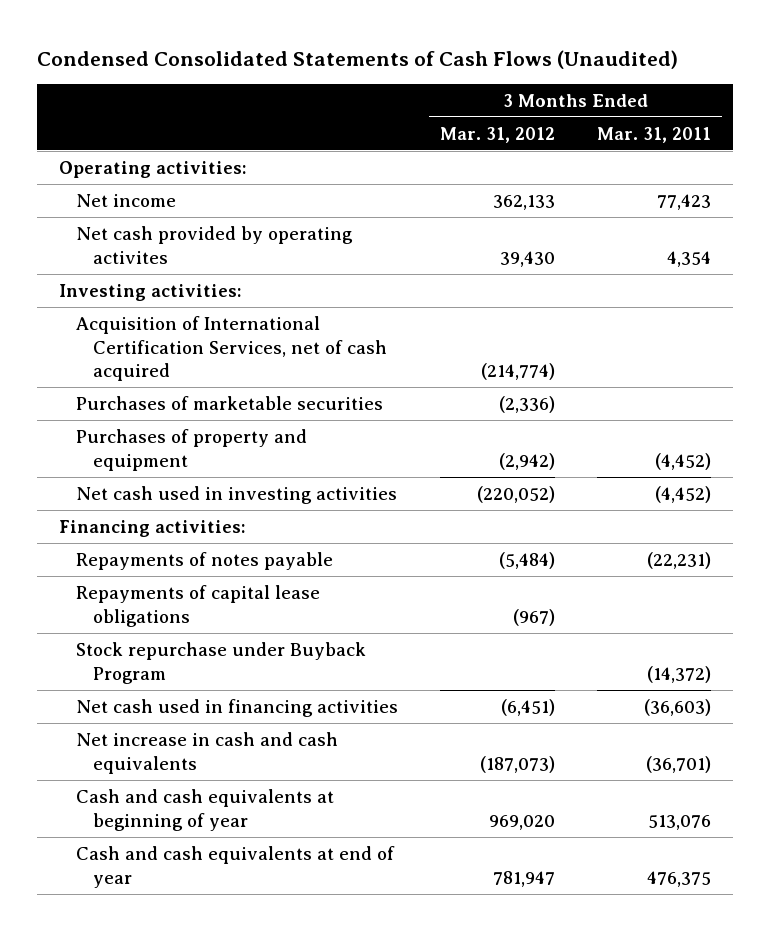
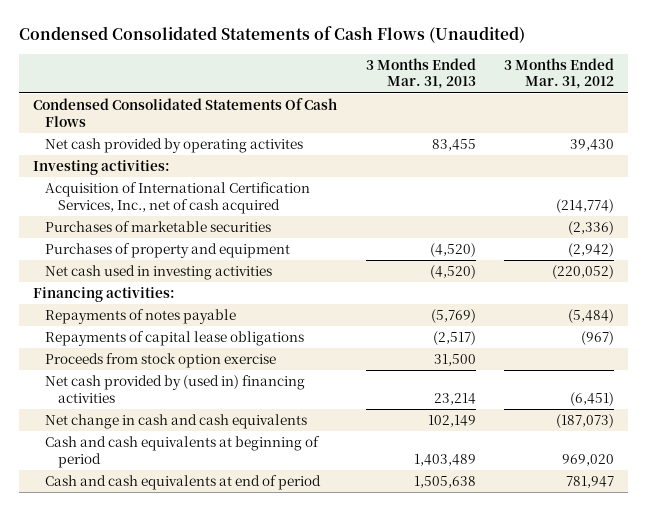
- | 3 Months Ended Mar. 31, 2012 | 3 Months Ended Mar. 31, 2011
+ | 3 Months Ended Mar. 31, 2013 | 3 Months Ended Mar. 31, 2012
- Operating activities:
- Net income | 362,133 | 77,423
+ Condensed Consolidated Statements Of Cash Flows
- Acquisition of International Certification Services, net of cash acquired | (214,774) |
+ Acquisition of International Certification Services, Inc., net of cash acquired | | (214,774)
- Stock repurchase under Buyback Program | | (14,372)
- Net cash used in financing activities | (6,451) | (36,603)
- Net increase in cash and cash equivalents | (187,073) | (36,701)
- Cash and cash equivalents at beginning of year | 969,020 | 513,076
- Cash and cash equivalents at end of year | 781,947 | 476,375
+ Proceeds from stock option exercise | 31,500 |
+ Net cash provided by (used in) financing activities | 23,214 | (6,451)
+ Net change in cash and cash equivalents | 102,149 | (187,073)
+ Cash and cash equivalents at beginning of period | 1,403,489 | 969,020
+ Cash and cash equivalents at end of period | 1,505,638 | 781,947

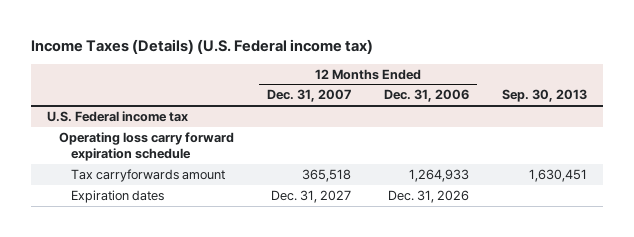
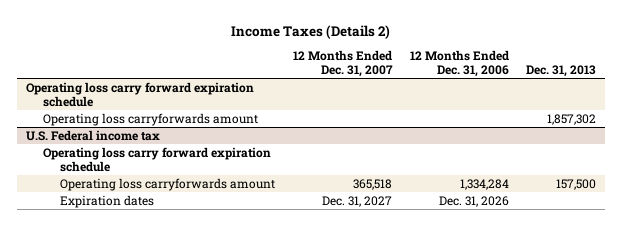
- Income Taxes (Details) (U.S. Federal income tax)
+ Income Taxes (Details 2)
- | 12 Months Ended Dec. 31, 2007 | 12 Months Ended Dec. 31, 2006 | Sep. 30, 2013
+ | 12 Months Ended Dec. 31, 2007 | 12 Months Ended Dec. 31, 2006 | Dec. 31, 2013
+ Operating loss carry forward expiration schedule
+ Operating loss carryforwards amount | | | 1,857,302
@ U.S. Federal income tax
- Tax carryforwards amount | 365,518 | 1,264,933 | 1,630,451
+ Operating loss carryforwards amount | 365,518 | 1,334,284 | 157,500

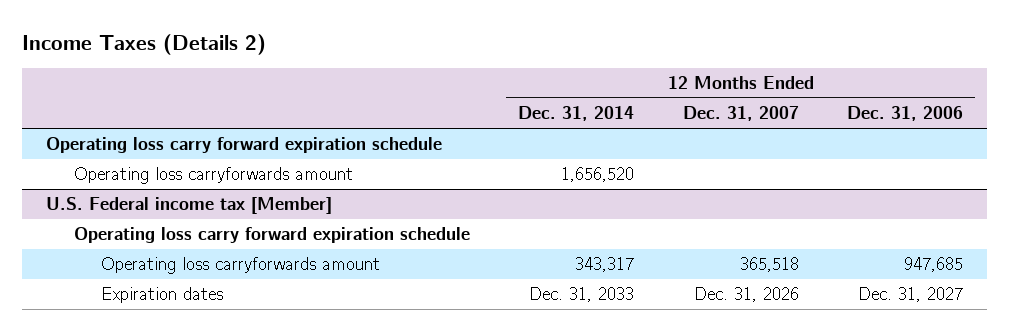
- | 12 Months Ended Dec. 31, 2007 | 12 Months Ended Dec. 31, 2006 | Dec. 31, 2013
+ | 12 Months Ended Dec. 31, 2014 | 12 Months Ended Dec. 31, 2007 | 12 Months Ended Dec. 31, 2006
- U.S. Federal income tax
+ U.S. Federal income tax [Member]
- Operating loss carryforwards amount | 365,518 | 1,334,284 | 157,500
- Expiration dates | Dec. 31, 2027 | Dec. 31, 2026 |
+ Operating loss carryforwards amount | 343,317 | 365,518 | 947,685
+ Expiration dates | Dec. 31, 2033 | Dec. 31, 2026 | Dec. 31, 2027

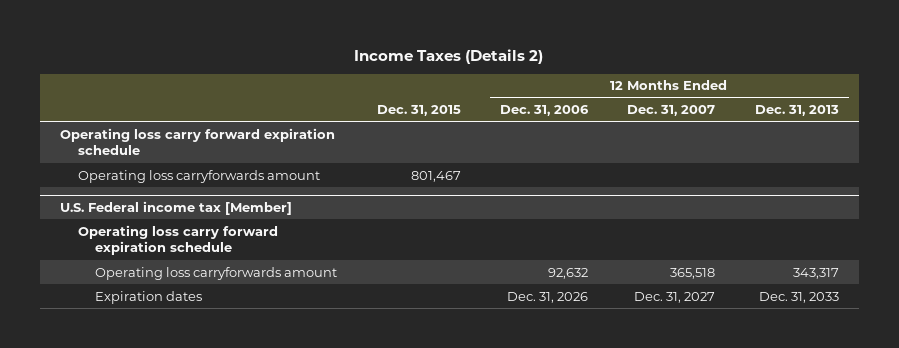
- | 12 Months Ended Dec. 31, 2014 | 12 Months Ended Dec. 31, 2007 | 12 Months Ended Dec. 31, 2006
+ | Dec. 31, 2015 | 12 Months Ended Dec. 31, 2006 | 12 Months Ended Dec. 31, 2007 | 12 Months Ended Dec. 31, 2013
@ U.S. Federal income tax [Member]
- Operating loss carryforwards amount | 343,317 | 365,518 | 947,685
- Expiration dates | Dec. 31, 2033 | Dec. 31, 2026 | Dec. 31, 2027
+ Operating loss carryforwards amount | | 92,632 | 365,518 | 343,317
+ Expiration dates | | Dec. 31, 2026 | Dec. 31, 2027 | Dec. 31, 2033

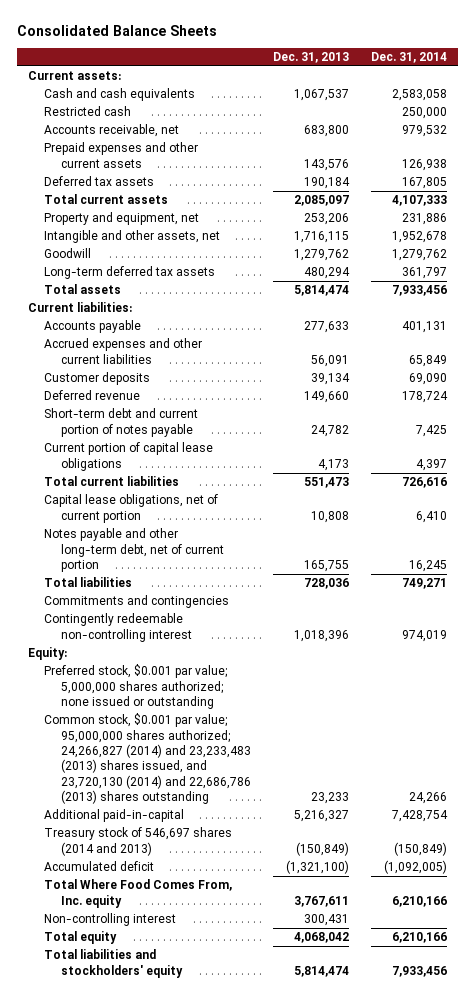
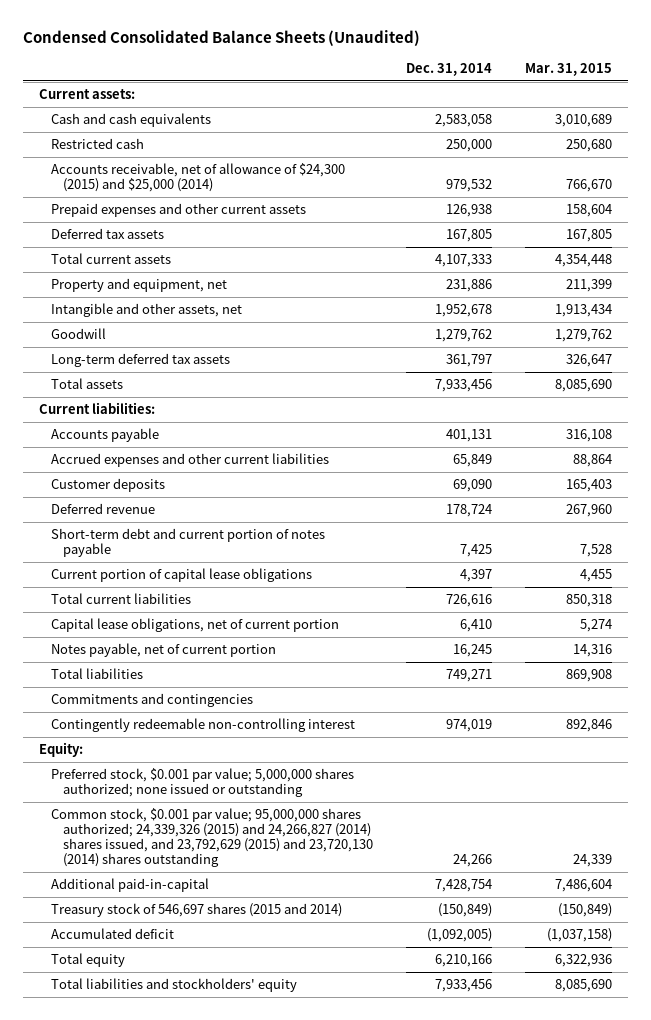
- Consolidated Balance Sheets
+ Condensed Consolidated Balance Sheets (Unaudited)
- | Dec. 31, 2013 | Dec. 31, 2014
+ | Dec. 31, 2014 | Mar. 31, 2015
- Accounts receivable, net | 683,800 | 979,532
+ Accounts receivable, net of allowance of $24,300 (2015) and $25,000 (2014) | 979,532 | 766,670
- Notes payable and other long-term debt, net of current portion | 165,755 | 16,245
+ Notes payable, net of current portion | 16,245 | 14,316
- Common stock, $0.001 par value; 95,000,000 shares authorized; 24,266,827 (2014) and 23,233,483 (2013) shares issued, and 23,720,130 (2014) and 22,686,786 (2013) shares outstanding | 23,233 | 24,266
+ Common stock, $0.001 par value; 95,000,000 shares authorized; 24,339,326 (2015) and 24,266,827 (2014) shares issued, and 23,792,629 (2015) and 23,720,130 (2014) shares outstanding | 24,266 | 24,339
- Treasury stock of 546,697 shares (2014 and 2013) | (150,849) | (150,849)
+ Treasury stock of 546,697 shares (2015 and 2014) | (150,849) | (150,849)
- Total Where Food Comes From, Inc. equity | 3,767,611 | 6,210,166
- Non-controlling interest | 300,431 |

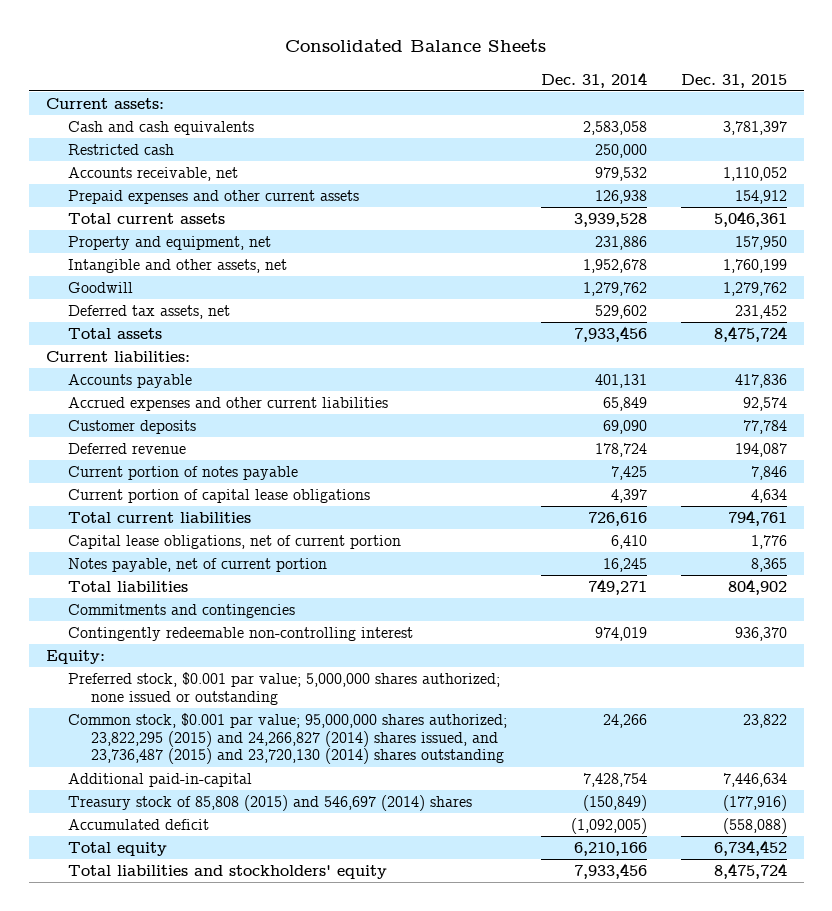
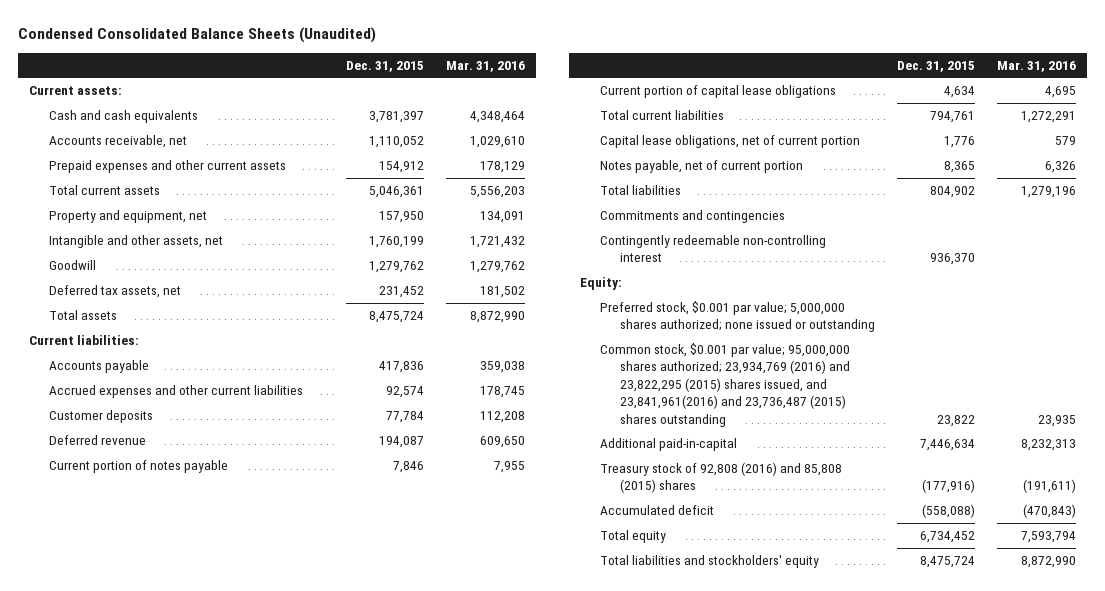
- Consolidated Balance Sheets
+ Condensed Consolidated Balance Sheets (Unaudited)
- | Dec. 31, 2014 | Dec. 31, 2015
+ | Dec. 31, 2015 | Mar. 31, 2016
- Restricted cash | 250,000 |
- Common stock, $0.001 par value; 95,000,000 shares authorized; 23,822,295 (2015) and 24,266,827 (2014) shares issued, and 23,736,487 (2015) and 23,720,130 (2014) shares outstanding | 24,266 | 23,822
+ Common stock, $0.001 par value; 95,000,000 shares authorized; 23,934,769 (2016) and 23,822,295 (2015) shares issued, and 23,841,961(2016) and 23,736,487 (2015) shares outstanding | 23,822 | 23,935
- Treasury stock of 85,808 (2015) and 546,697 (2014) shares | (150,849) | (177,916)
+ Treasury stock of 92,808 (2016) and 85,808 (2015) shares | (177,916) | (191,611)

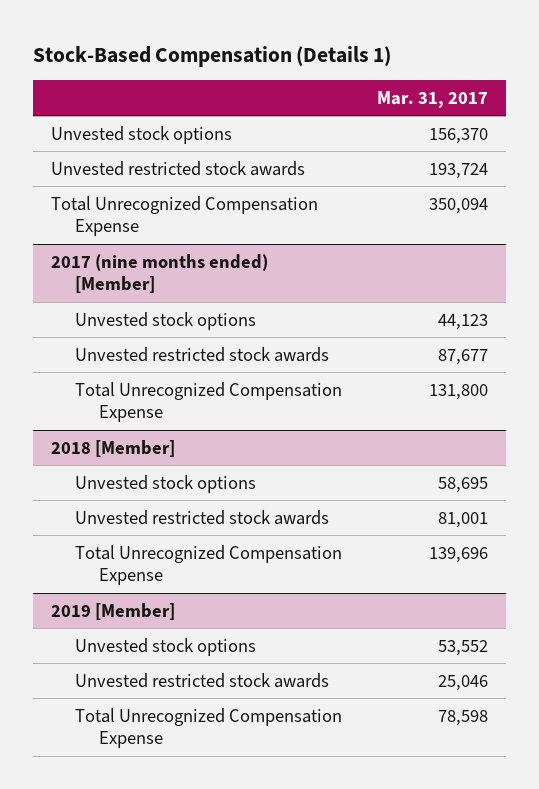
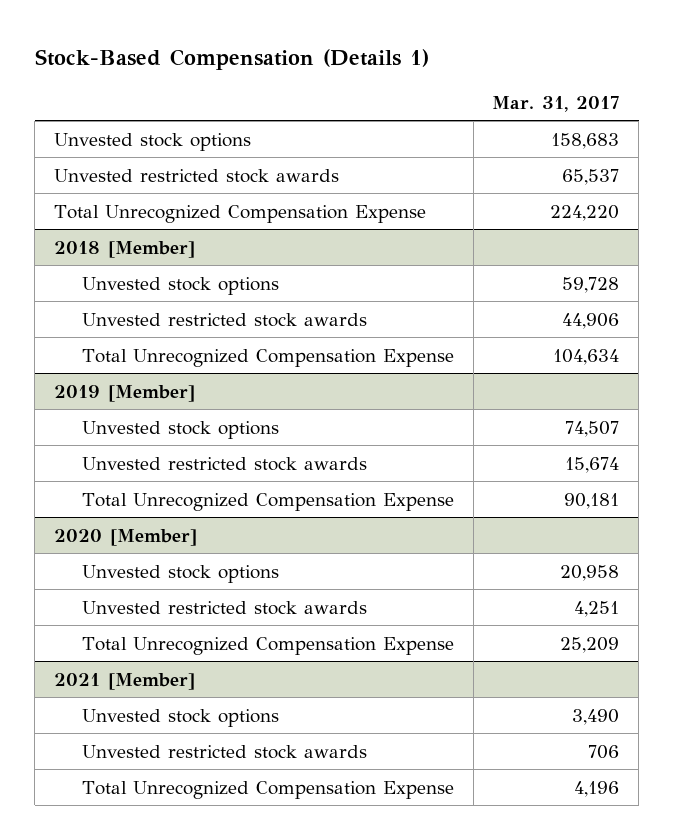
- Unvested stock options | 156,370
- Unvested restricted stock awards | 193,724
- Total Unrecognized Compensation Expense | 350,094
- 2017 (nine months ended) [Member]
- Unvested stock options | 44,123
- Unvested restricted stock awards | 87,677
- Total Unrecognized Compensation Expense | 131,800
+ Unvested stock options | 158,683
+ Unvested restricted stock awards | 65,537
+ Total Unrecognized Compensation Expense | 224,220
@ 2018 [Member]
- Unvested stock options | 58,695
- Unvested restricted stock awards | 81,001
- Total Unrecognized Compensation Expense | 139,696
+ Unvested stock options | 59,728
+ Unvested restricted stock awards | 44,906
+ Total Unrecognized Compensation Expense | 104,634
@ 2019 [Member]
- Unvested stock options | 53,552
- Unvested restricted stock awards | 25,046
- Total Unrecognized Compensation Expense | 78,598
+ Unvested stock options | 74,507
+ Unvested restricted stock awards | 15,674
+ Total Unrecognized Compensation Expense | 90,181
+ 2020 [Member]
+ Unvested stock options | 20,958
+ Unvested restricted stock awards | 4,251
+ Total Unrecognized Compensation Expense | 25,209
+ 2021 [Member]
+ Unvested stock options | 3,490
+ Unvested restricted stock awards | 706
+ Total Unrecognized Compensation Expense | 4,196

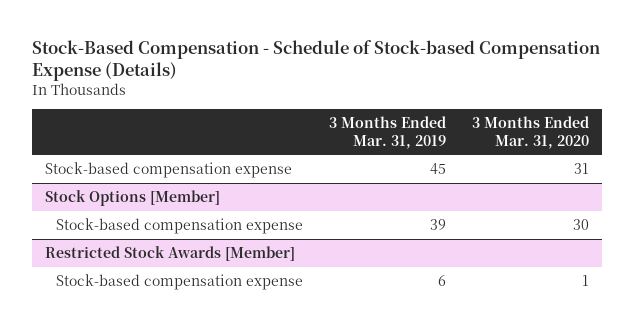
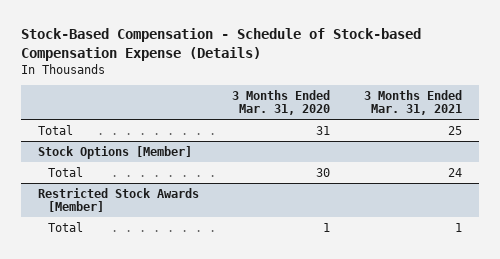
- | 3 Months Ended Mar. 31, 2019 | 3 Months Ended Mar. 31, 2020
+ | 3 Months Ended Mar. 31, 2020 | 3 Months Ended Mar. 31, 2021
- Stock-based compensation expense | 45 | 31
+ Total | 31 | 25
@ Stock Options [Member]
- Stock-based compensation expense | 39 | 30
+ Total | 30 | 24
@ Restricted Stock Awards [Member]
- Stock-based compensation expense | 6 | 1
+ Total | 1 | 1

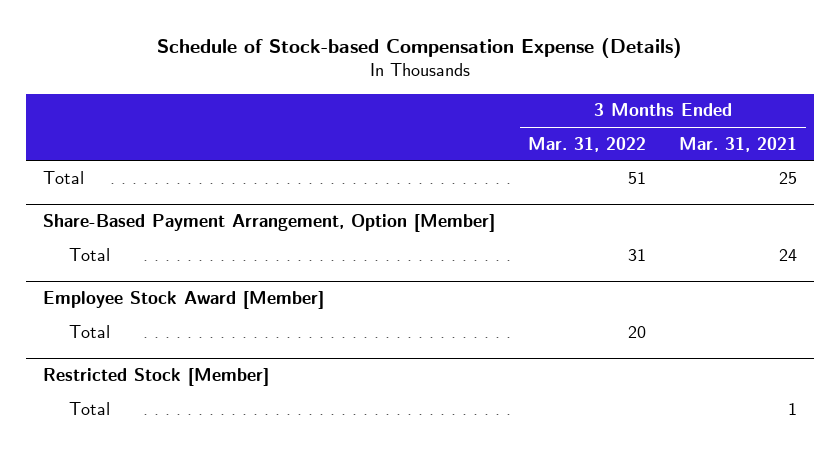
- Stock-Based Compensation - Schedule of Stock-based Compensation Expense (Details)
+ Schedule of Stock-based Compensation Expense (Details)
- | 3 Months Ended Mar. 31, 2020 | 3 Months Ended Mar. 31, 2021
+ | 3 Months Ended Mar. 31, 2022 | 3 Months Ended Mar. 31, 2021
- Stock Options [Member]
+ Share-Based Payment Arrangement, Option [Member]
- Restricted Stock Awards [Member]
+ Employee Stock Award [Member]
+ Total | 20 |
+ Restricted Stock [Member]

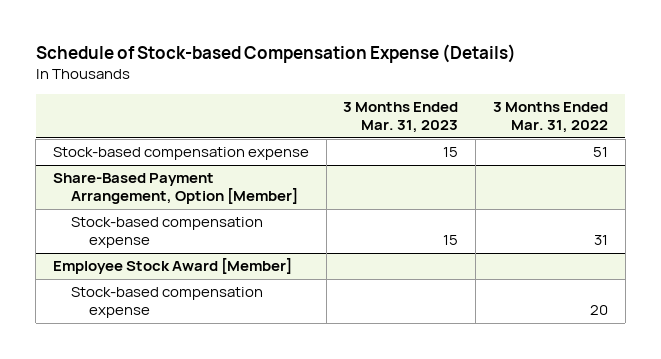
- | 3 Months Ended Mar. 31, 2022 | 3 Months Ended Mar. 31, 2021
+ | 3 Months Ended Mar. 31, 2023 | 3 Months Ended Mar. 31, 2022
- Total | 51 | 25
+ Stock-based compensation expense | 15 | 51
@ Share-Based Payment Arrangement, Option [Member]
- Total | 31 | 24
+ Stock-based compensation expense | 15 | 31
@ Employee Stock Award [Member]
- Total | 20 |
- Restricted Stock [Member]
- Total | | 1
@ Employee Stock Award [Member]
+ Stock-based compensation expense | | 20

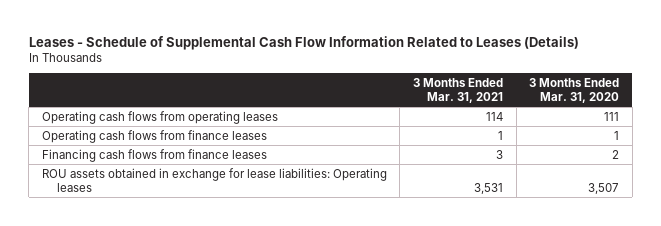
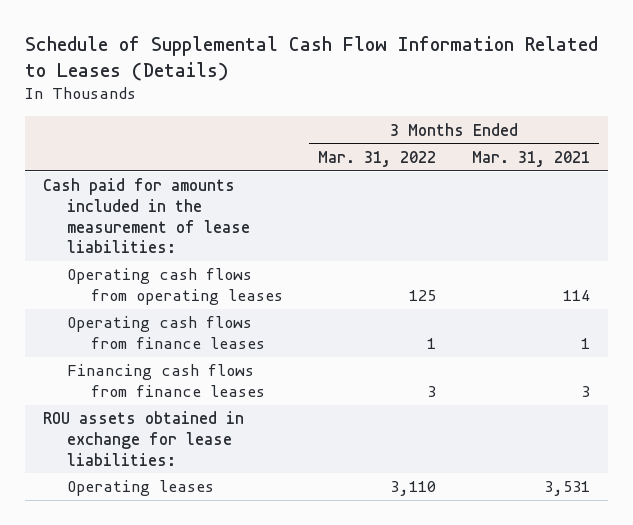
- Leases - Schedule of Supplemental Cash Flow Information Related to Leases (Details)
+ Schedule of Supplemental Cash Flow Information Related to Leases (Details)
- | 3 Months Ended Mar. 31, 2021 | 3 Months Ended Mar. 31, 2020
+ | 3 Months Ended Mar. 31, 2022 | 3 Months Ended Mar. 31, 2021
+ Cash paid for amounts included in the measurement of lease liabilities:
- ROU assets obtained in exchange for lease liabilities: Operating leases | 3,531 | 3,507
+ ROU assets obtained in exchange for lease liabilities:
+ Operating leases | 3,110 | 3,531

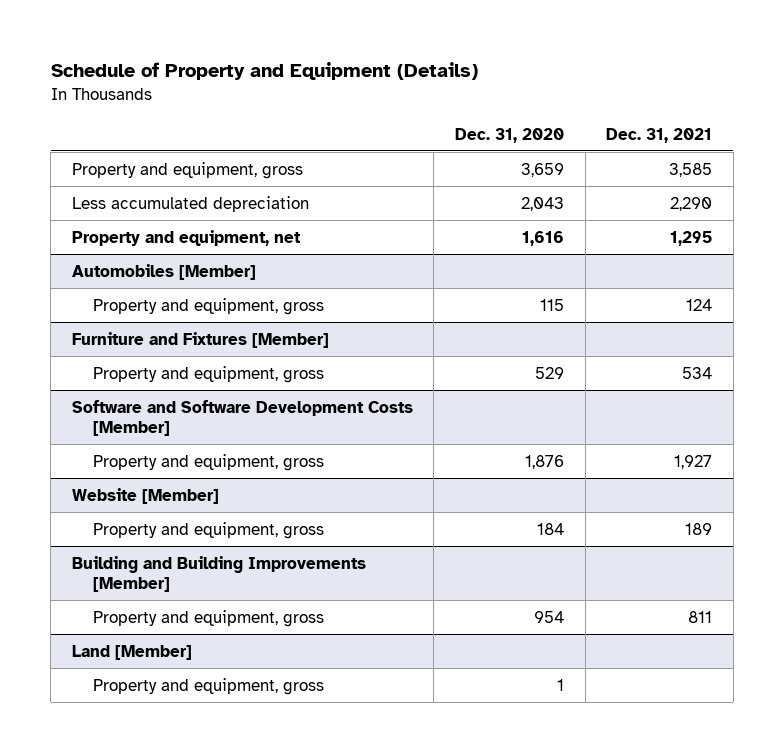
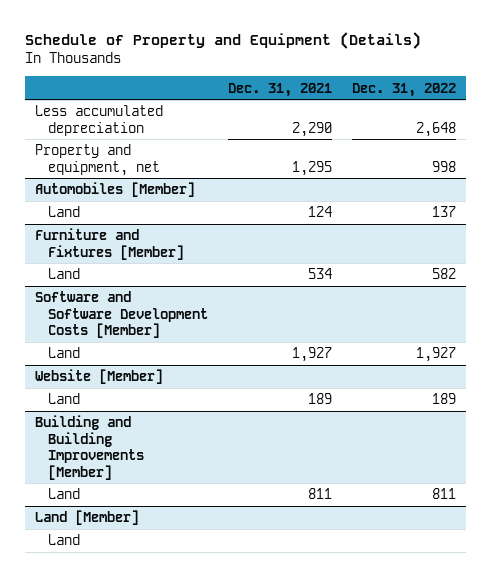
- | Dec. 31, 2020 | Dec. 31, 2021
+ | Dec. 31, 2021 | Dec. 31, 2022
- Property and equipment, gross | 3,659 | 3,585
@ Automobiles [Member]
- Property and equipment, gross | 115 | 124
+ Land | 124 | 137
@ Furniture and Fixtures [Member]
- Property and equipment, gross | 529 | 534
+ Land | 534 | 582
@ Software and Software Development Costs [Member]
- Property and equipment, gross | 1,876 | 1,927
+ Land | 1,927 | 1,927
@ Website [Member]
- Property and equipment, gross | 184 | 189
+ Land | 189 | 189
@ Building and Building Improvements [Member]
- Property and equipment, gross | 954 | 811
+ Land | 811 | 811
@ Land [Member]
- Property and equipment, gross | 1 |
+ Land

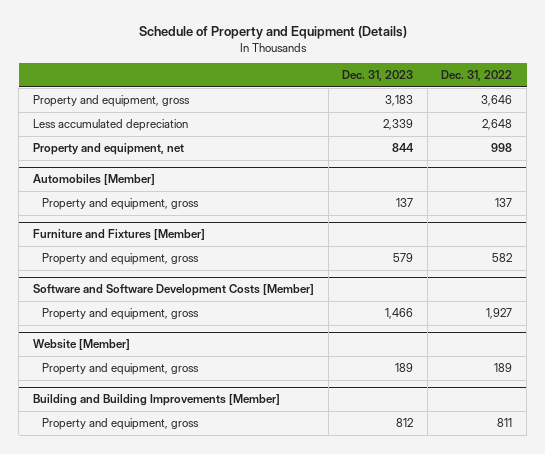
- | Dec. 31, 2021 | Dec. 31, 2022
+ | Dec. 31, 2023 | Dec. 31, 2022
+ Property and equipment, gross | 3,183 | 3,646
@ Automobiles [Member]
- Land | 124 | 137
+ Property and equipment, gross | 137 | 137
@ Furniture and Fixtures [Member]
- Land | 534 | 582
+ Property and equipment, gross | 579 | 582
@ Software and Software Development Costs [Member]
- Land | 1,927 | 1,927
+ Property and equipment, gross | 1,466 | 1,927
@ Website [Member]
- Land | 189 | 189
+ Property and equipment, gross | 189 | 189
@ Building and Building Improvements [Member]
- Land | 811 | 811
- Land [Member]
- Land
@ Building and Building Improvements [Member]
+ Property and equipment, gross | 812 | 811

